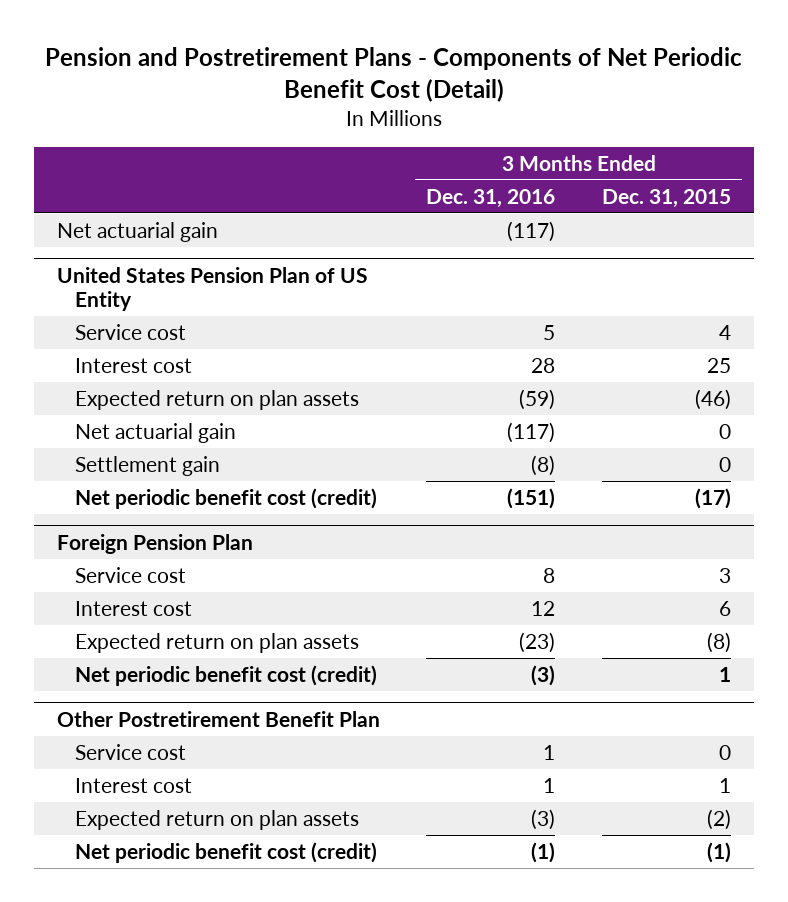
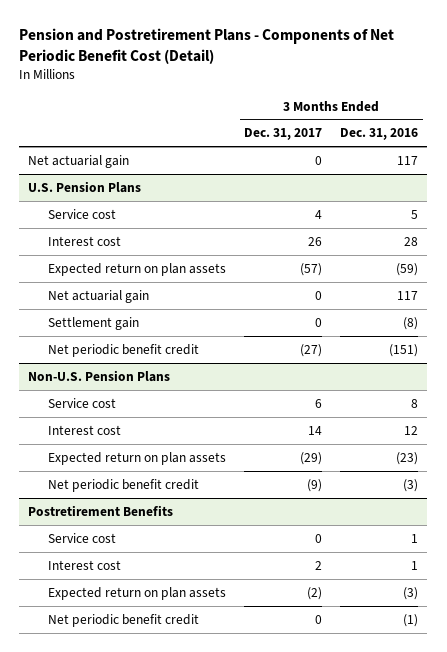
- | 3 Months Ended Dec. 31, 2016 | 3 Months Ended Dec. 31, 2015
+ | 3 Months Ended Dec. 31, 2017 | 3 Months Ended Dec. 31, 2016
- Net actuarial gain | (117) |
- United States Pension Plan of US Entity
+ Net actuarial gain | 0 | 117
+ U.S. Pension Plans
- Net actuarial gain | (117) | 0
+ Net actuarial gain | 0 | 117
- Net periodic benefit cost (credit) | (151) | (17)
- Foreign Pension Plan
+ Net periodic benefit credit | (27) | (151)
+ Non-U.S. Pension Plans
- Net periodic benefit cost (credit) | (3) | 1
- Other Postretirement Benefit Plan
+ Net periodic benefit credit | (9) | (3)
+ Postretirement Benefits
- Net periodic benefit cost (credit) | (1) | (1)
+ Net periodic benefit credit | 0 | (1)

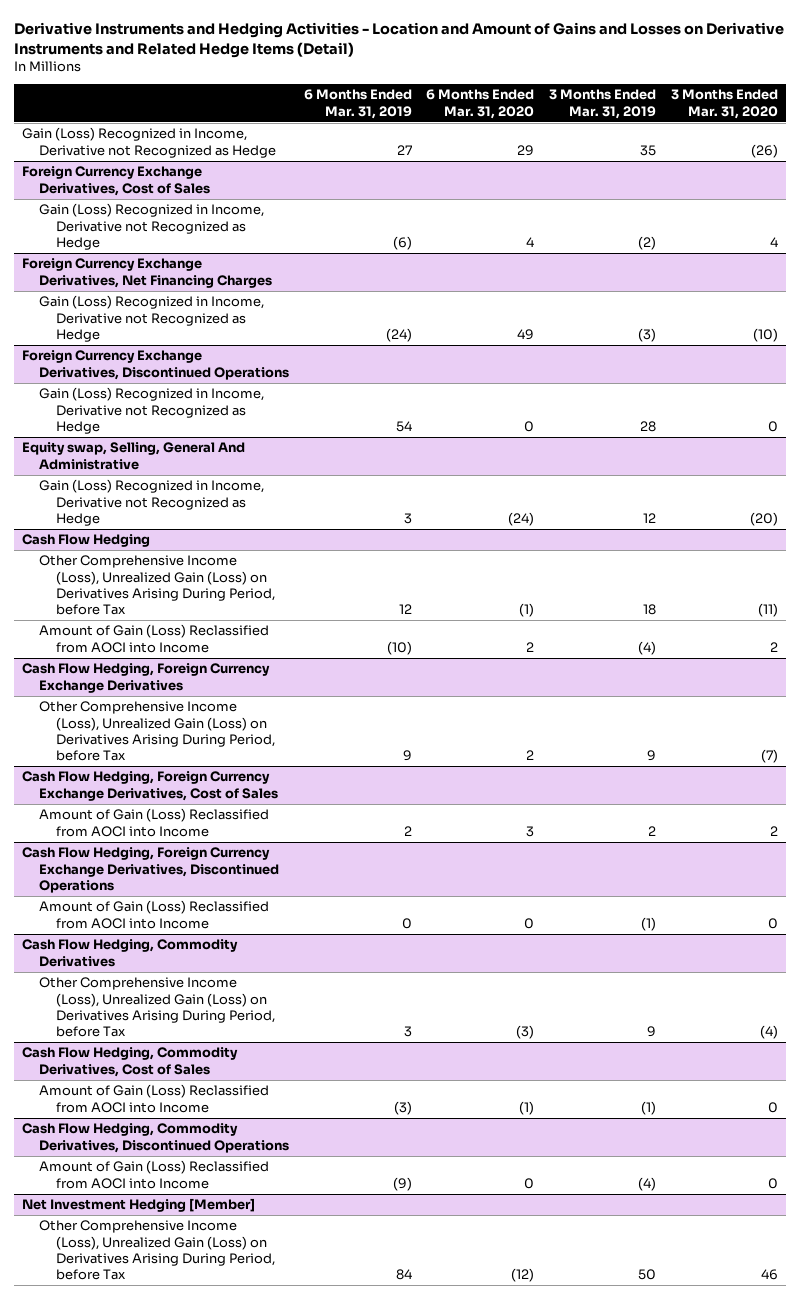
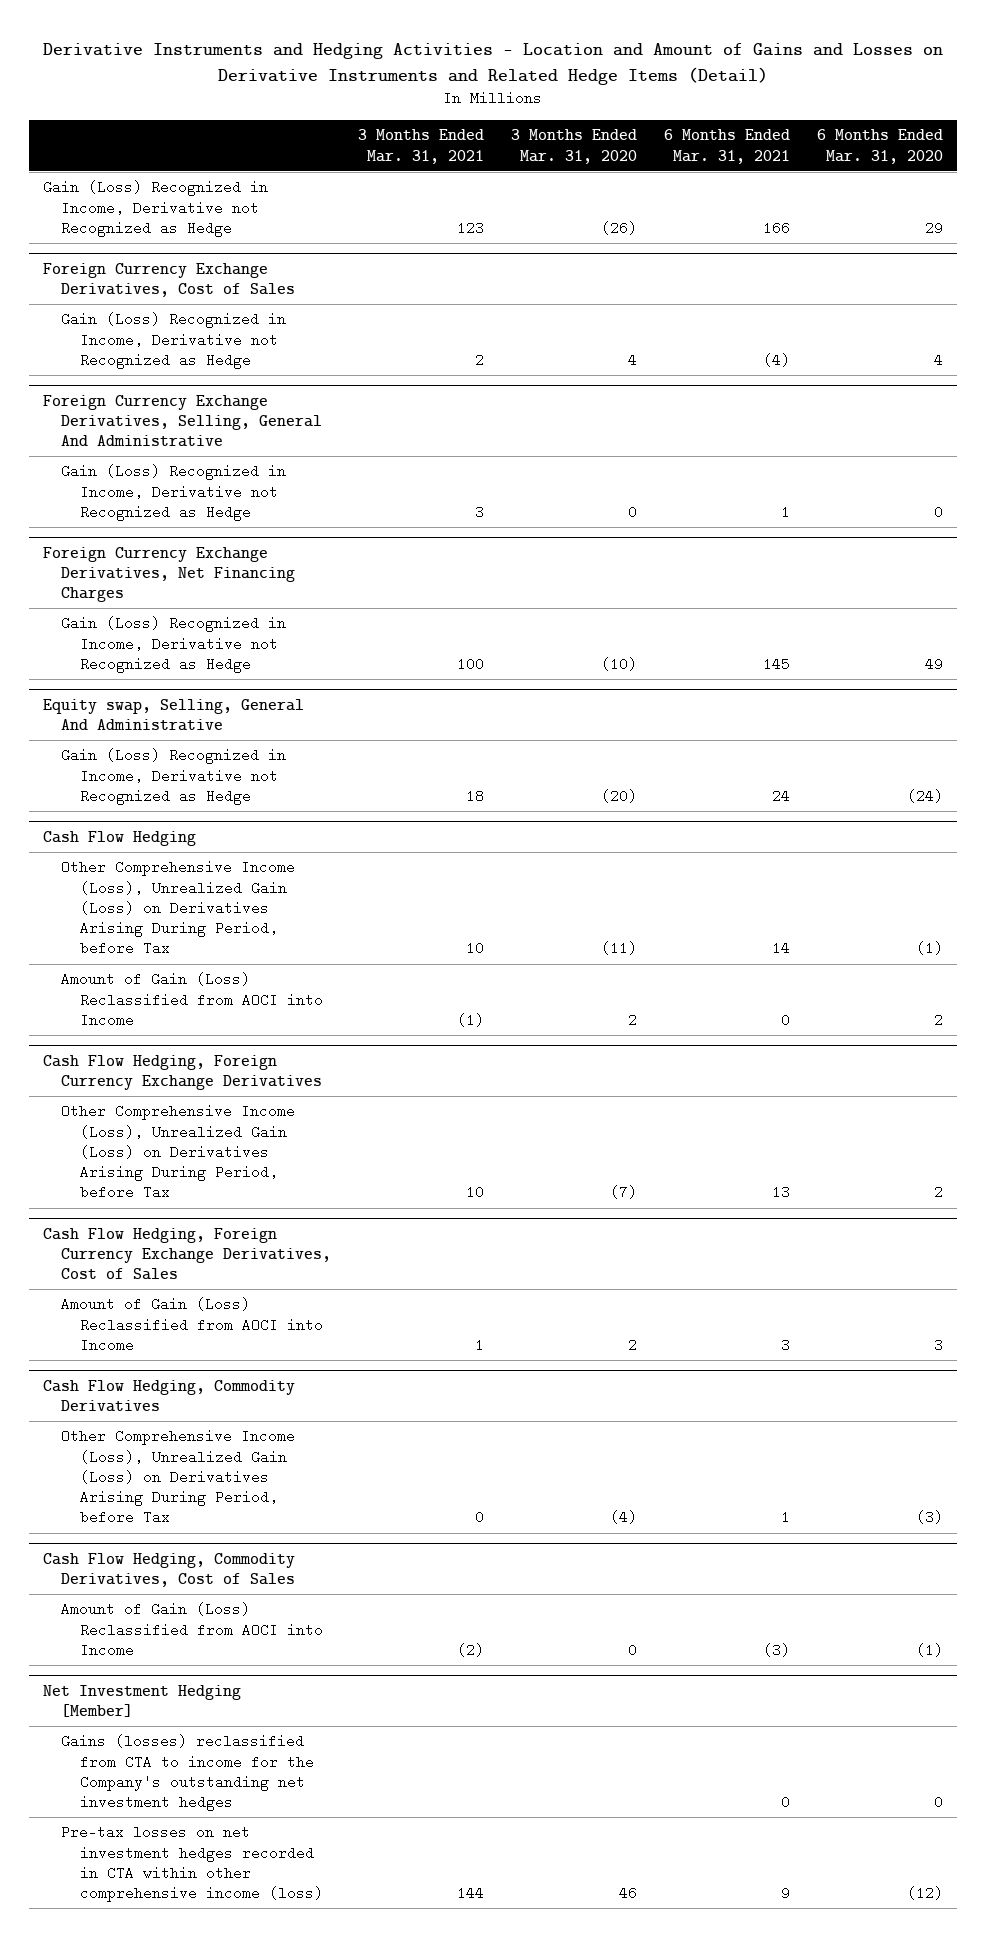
- | 6 Months Ended Mar. 31, 2019 | 6 Months Ended Mar. 31, 2020 | 3 Months Ended Mar. 31, 2019 | 3 Months Ended Mar. 31, 2020
+ | 3 Months Ended Mar. 31, 2021 | 3 Months Ended Mar. 31, 2020 | 6 Months Ended Mar. 31, 2021 | 6 Months Ended Mar. 31, 2020
+ Foreign Currency Exchange Derivatives, Selling, General And Administrative
+ Gain (Loss) Recognized in Income, Derivative not Recognized as Hedge | 3 | 0 | 1 | 0
- Foreign Currency Exchange Derivatives, Discontinued Operations
- Gain (Loss) Recognized in Income, Derivative not Recognized as Hedge | 54 | 0 | 28 | 0
- Cash Flow Hedging, Foreign Currency Exchange Derivatives, Discontinued Operations
- Amount of Gain (Loss) Reclassified from AOCI into Income | 0 | 0 | (1) | 0
- Cash Flow Hedging, Commodity Derivatives, Discontinued Operations
- Amount of Gain (Loss) Reclassified from AOCI into Income | (9) | 0 | (4) | 0
@ Net Investment Hedging [Member]
- Other Comprehensive Income (Loss), Unrealized Gain (Loss) on Derivatives Arising During Period, before Tax | 84 | (12) | 50 | 46
+ Gains (losses) reclassified from CTA to income for the Company's outstanding net investment hedges | | | 0 | 0
+ Pre-tax losses on net investment hedges recorded in CTA within other comprehensive income (loss) | 144 | 46 | 9 | (12)

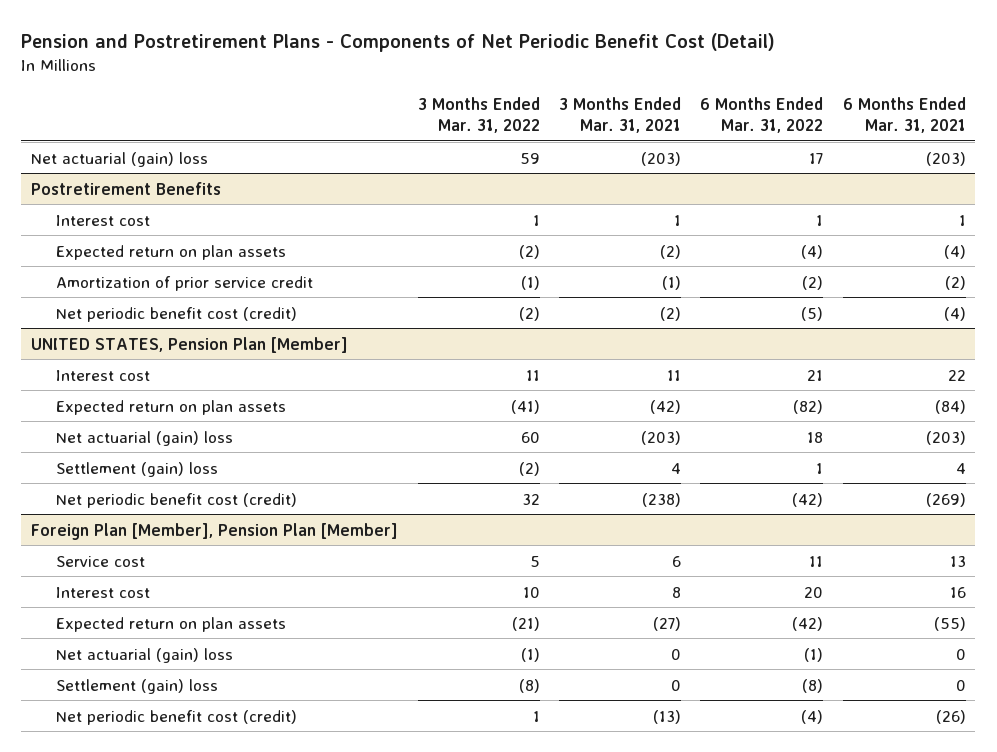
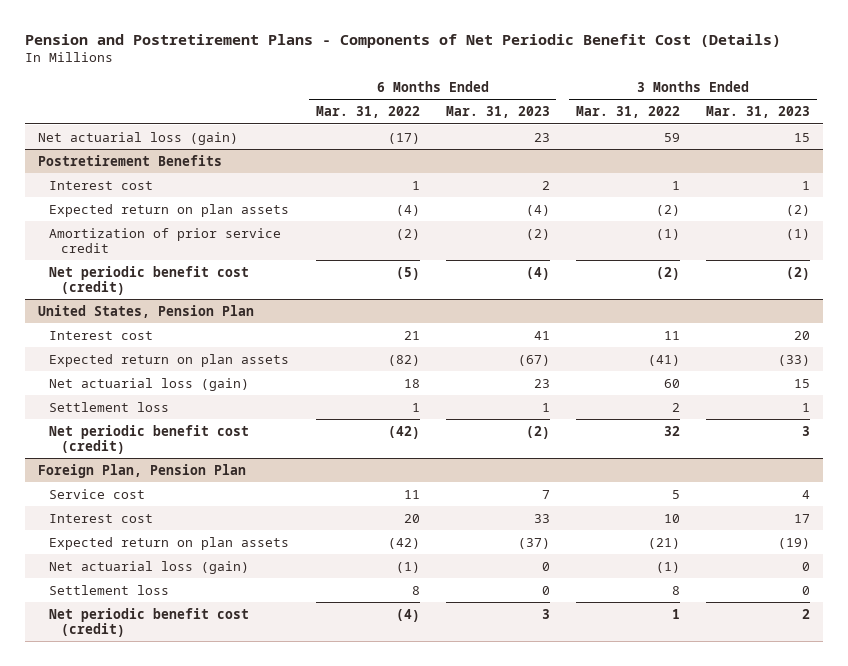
- Pension and Postretirement Plans - Components of Net Periodic Benefit Cost (Detail)
+ Pension and Postretirement Plans - Components of Net Periodic Benefit Cost (Details)
- | 3 Months Ended Mar. 31, 2022 | 3 Months Ended Mar. 31, 2021 | 6 Months Ended Mar. 31, 2022 | 6 Months Ended Mar. 31, 2021
+ | 6 Months Ended Mar. 31, 2022 | 6 Months Ended Mar. 31, 2023 | 3 Months Ended Mar. 31, 2022 | 3 Months Ended Mar. 31, 2023
- Net actuarial (gain) loss | 59 | (203) | 17 | (203)
+ Net actuarial loss (gain) | (17) | 23 | 59 | 15
- UNITED STATES, Pension Plan [Member]
+ United States, Pension Plan
- Net actuarial (gain) loss | 60 | (203) | 18 | (203)
- Settlement (gain) loss | (2) | 4 | 1 | 4
+ Net actuarial loss (gain) | 18 | 23 | 60 | 15
+ Settlement loss | 1 | 1 | 2 | 1
- Foreign Plan [Member], Pension Plan [Member]
+ Foreign Plan, Pension Plan
- Net actuarial (gain) loss | (1) | 0 | (1) | 0
- Settlement (gain) loss | (8) | 0 | (8) | 0
+ Net actuarial loss (gain) | (1) | 0 | (1) | 0
+ Settlement loss | 8 | 0 | 8 | 0

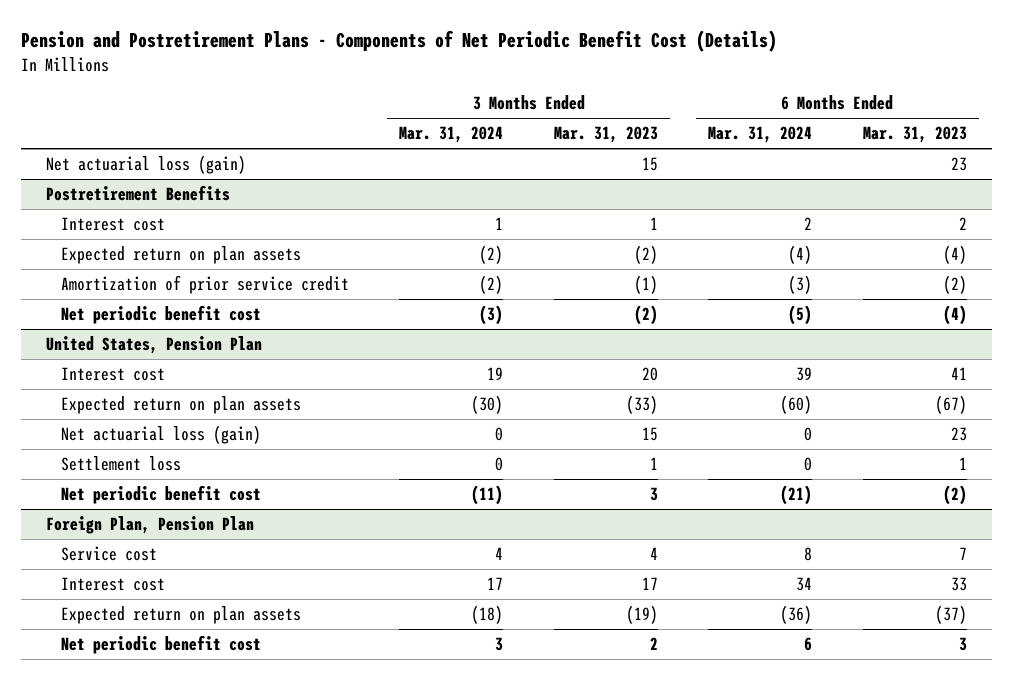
- | 6 Months Ended Mar. 31, 2022 | 6 Months Ended Mar. 31, 2023 | 3 Months Ended Mar. 31, 2022 | 3 Months Ended Mar. 31, 2023
+ | 3 Months Ended Mar. 31, 2024 | 3 Months Ended Mar. 31, 2023 | 6 Months Ended Mar. 31, 2024 | 6 Months Ended Mar. 31, 2023
@ Postretirement Benefits
- Net periodic benefit cost (credit) | (5) | (4) | (2) | (2)
+ Net periodic benefit cost | (3) | (2) | (5) | (4)
@ United States, Pension Plan
- Net periodic benefit cost (credit) | (42) | (2) | 32 | 3
+ Net periodic benefit cost | (11) | 3 | (21) | (2)
@ Foreign Plan, Pension Plan
- Net actuarial loss (gain) | (1) | 0 | (1) | 0
- Settlement loss | 8 | 0 | 8 | 0
- Net periodic benefit cost (credit) | (4) | 3 | 1 | 2
+ Net periodic benefit cost | 3 | 2 | 6 | 3

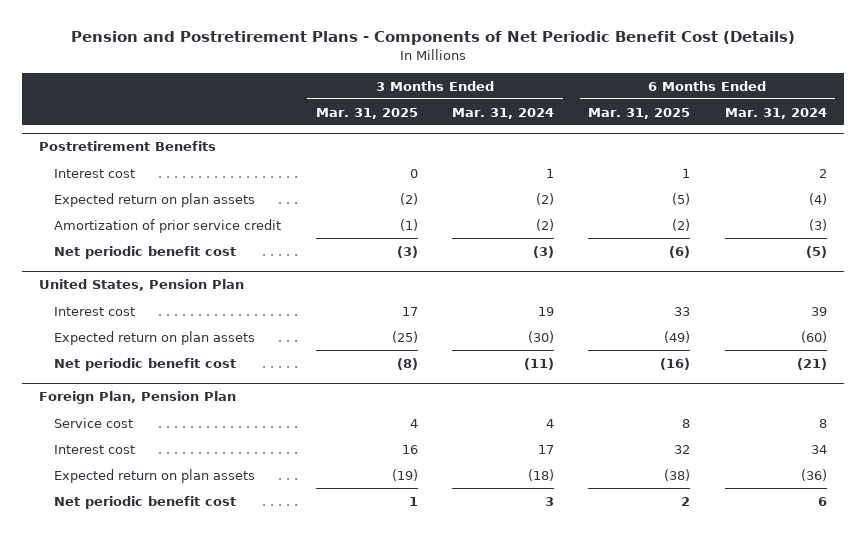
- | 3 Months Ended Mar. 31, 2024 | 3 Months Ended Mar. 31, 2023 | 6 Months Ended Mar. 31, 2024 | 6 Months Ended Mar. 31, 2023
+ | 3 Months Ended Mar. 31, 2025 | 3 Months Ended Mar. 31, 2024 | 6 Months Ended Mar. 31, 2025 | 6 Months Ended Mar. 31, 2024
- Net actuarial loss (gain) | | 15 | | 23
@ United States, Pension Plan
- Net actuarial loss (gain) | 0 | 15 | 0 | 23
- Settlement loss | 0 | 1 | 0 | 1

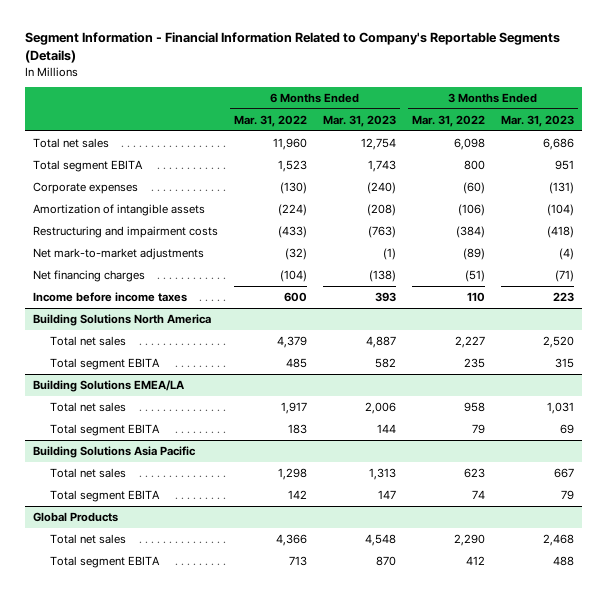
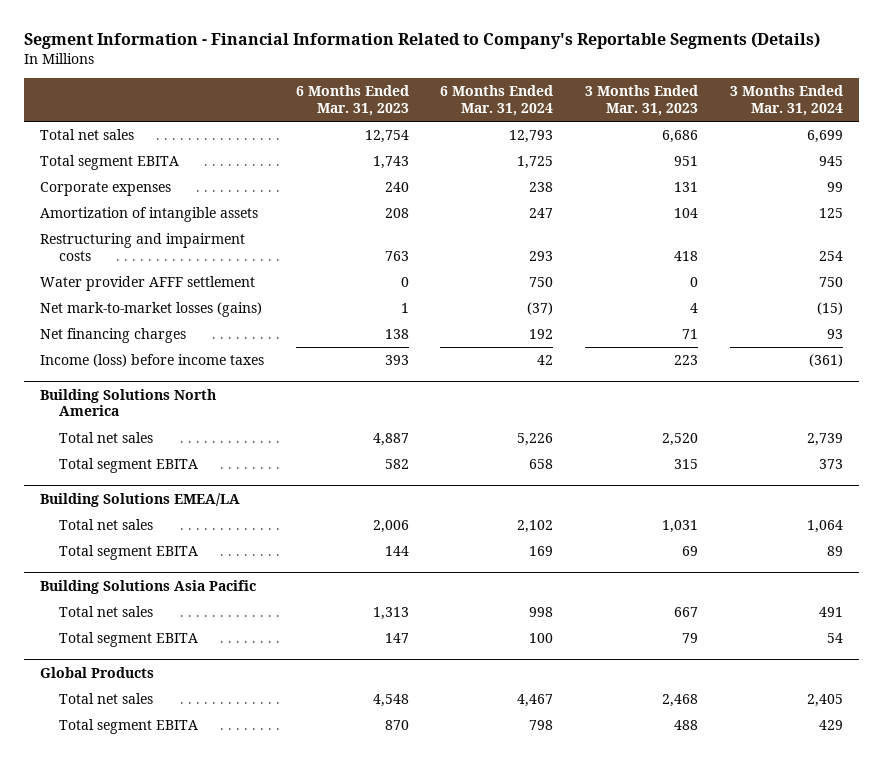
- | 6 Months Ended Mar. 31, 2022 | 6 Months Ended Mar. 31, 2023 | 3 Months Ended Mar. 31, 2022 | 3 Months Ended Mar. 31, 2023
+ | 6 Months Ended Mar. 31, 2023 | 6 Months Ended Mar. 31, 2024 | 3 Months Ended Mar. 31, 2023 | 3 Months Ended Mar. 31, 2024
- Corporate expenses | (130) | (240) | (60) | (131)
- Amortization of intangible assets | (224) | (208) | (106) | (104)
- Restructuring and impairment costs | (433) | (763) | (384) | (418)
- Net mark-to-market adjustments | (32) | (1) | (89) | (4)
- Net financing charges | (104) | (138) | (51) | (71)
- Income before income taxes | 600 | 393 | 110 | 223
+ Corporate expenses | 240 | 238 | 131 | 99
+ Amortization of intangible assets | 208 | 247 | 104 | 125
+ Restructuring and impairment costs | 763 | 293 | 418 | 254
+ Water provider AFFF settlement | 0 | 750 | 0 | 750
+ Net mark-to-market losses (gains) | 1 | (37) | 4 | (15)
+ Net financing charges | 138 | 192 | 71 | 93
+ Income (loss) before income taxes | 393 | 42 | 223 | (361)

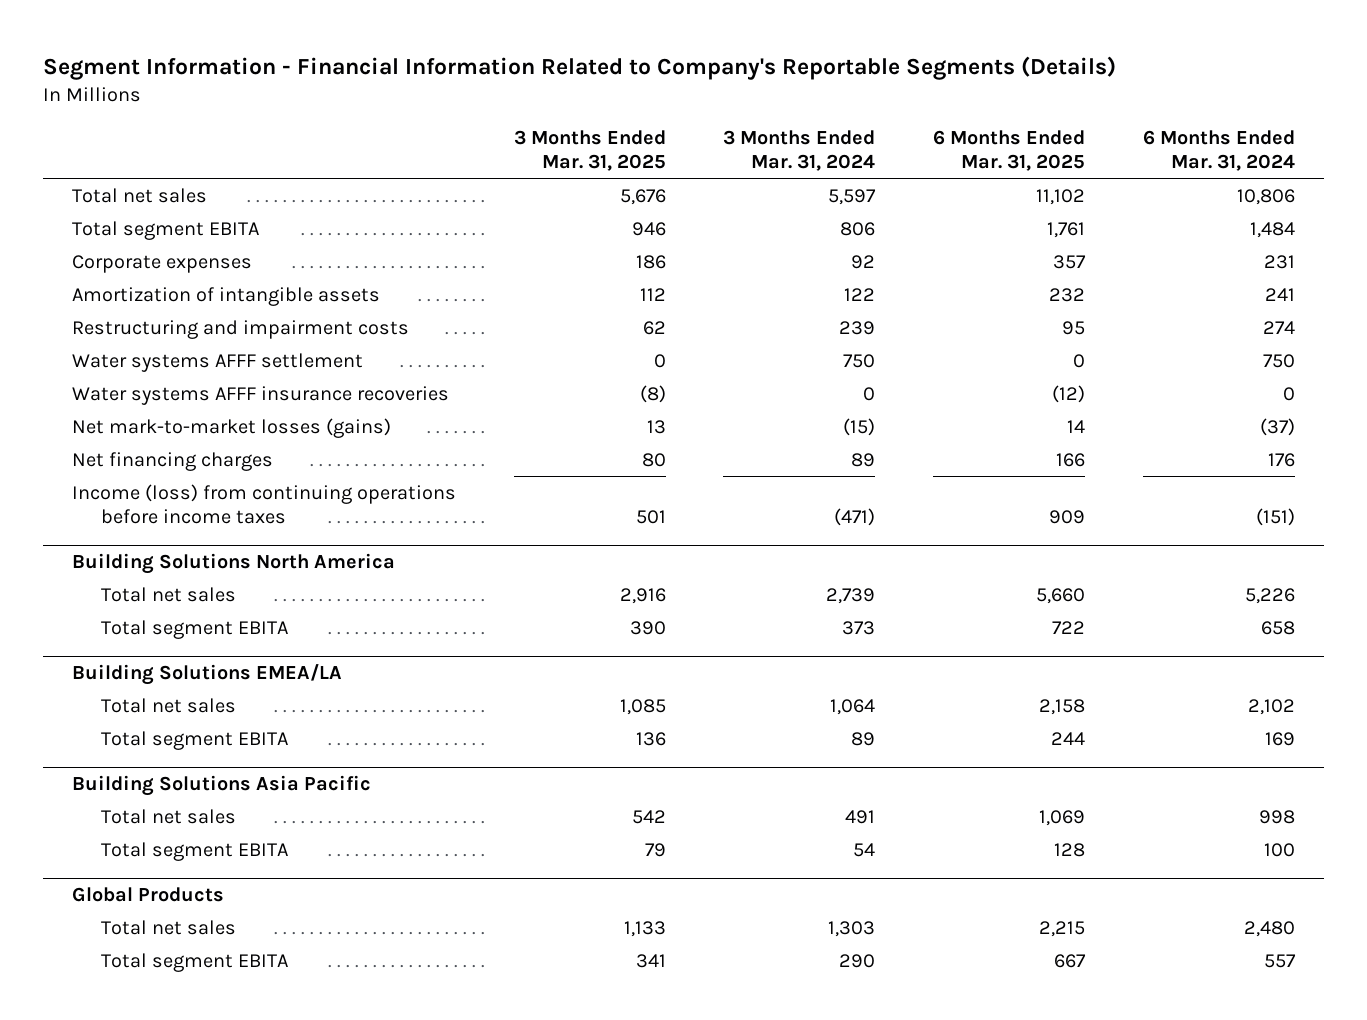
- | 6 Months Ended Mar. 31, 2023 | 6 Months Ended Mar. 31, 2024 | 3 Months Ended Mar. 31, 2023 | 3 Months Ended Mar. 31, 2024
+ | 3 Months Ended Mar. 31, 2025 | 3 Months Ended Mar. 31, 2024 | 6 Months Ended Mar. 31, 2025 | 6 Months Ended Mar. 31, 2024
- Total net sales | 12,754 | 12,793 | 6,686 | 6,699
- Total segment EBITA | 1,743 | 1,725 | 951 | 945
- Corporate expenses | 240 | 238 | 131 | 99
- Amortization of intangible assets | 208 | 247 | 104 | 125
- Restructuring and impairment costs | 763 | 293 | 418 | 254
- Water provider AFFF settlement | 0 | 750 | 0 | 750
+ Total net sales | 5,676 | 5,597 | 11,102 | 10,806
+ Total segment EBITA | 946 | 806 | 1,761 | 1,484
+ Corporate expenses | 186 | 92 | 357 | 231
+ Amortization of intangible assets | 112 | 122 | 232 | 241
+ Restructuring and impairment costs | 62 | 239 | 95 | 274
+ Water systems AFFF settlement | 0 | 750 | 0 | 750
+ Water systems AFFF insurance recoveries | (8) | 0 | (12) | 0
- Net financing charges | 138 | 192 | 71 | 93
- Income (loss) before income taxes | 393 | 42 | 223 | (361)
+ Net financing charges | 80 | 89 | 166 | 176
+ Income (loss) from continuing operations before income taxes | 501 | (471) | 909 | (151)
@ Global Products
- Total net sales | 4,548 | 4,467 | 2,468 | 2,405
- Total segment EBITA | 870 | 798 | 488 | 429
+ Total net sales | 1,133 | 1,303 | 2,215 | 2,480
+ Total segment EBITA | 341 | 290 | 667 | 557

